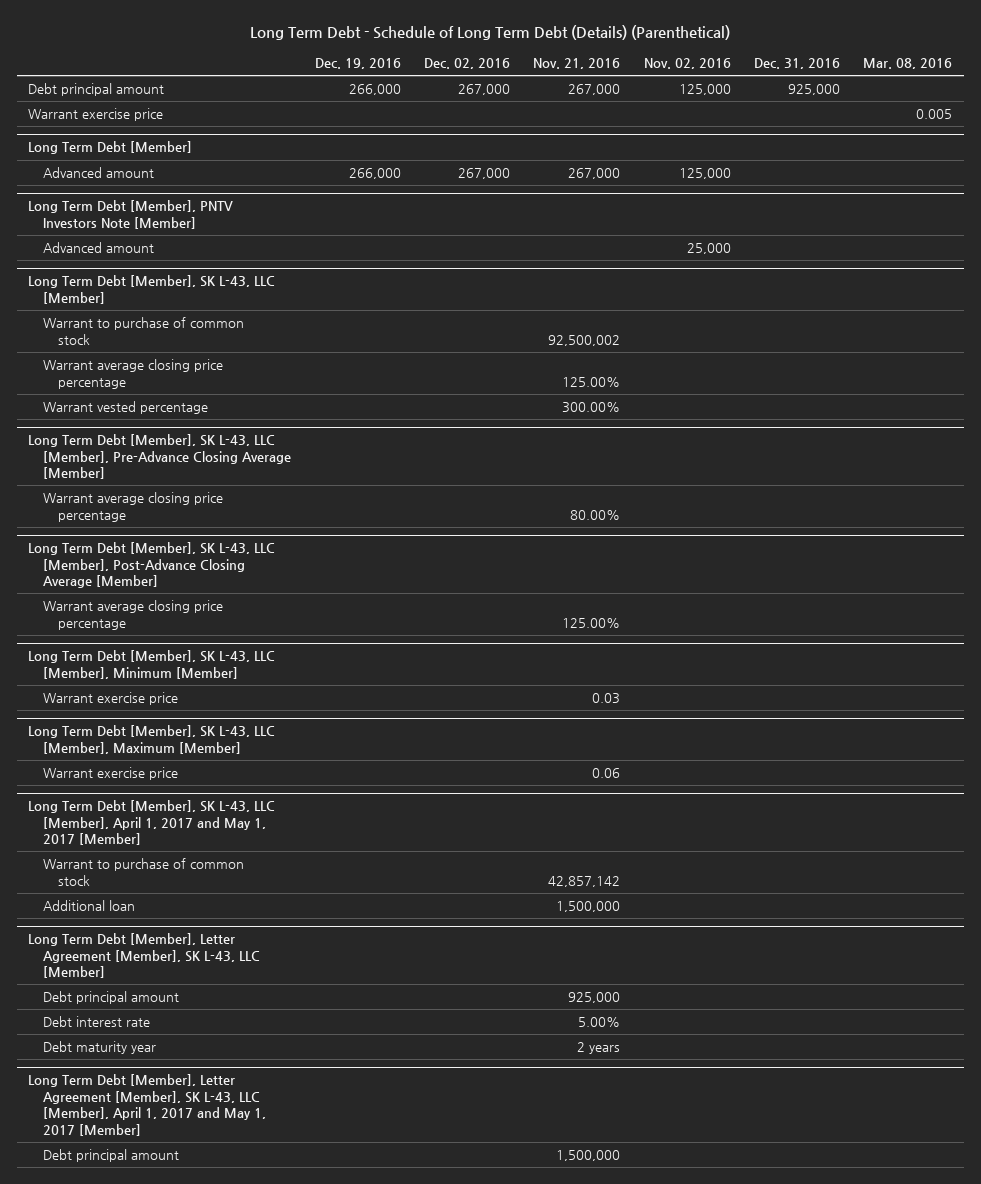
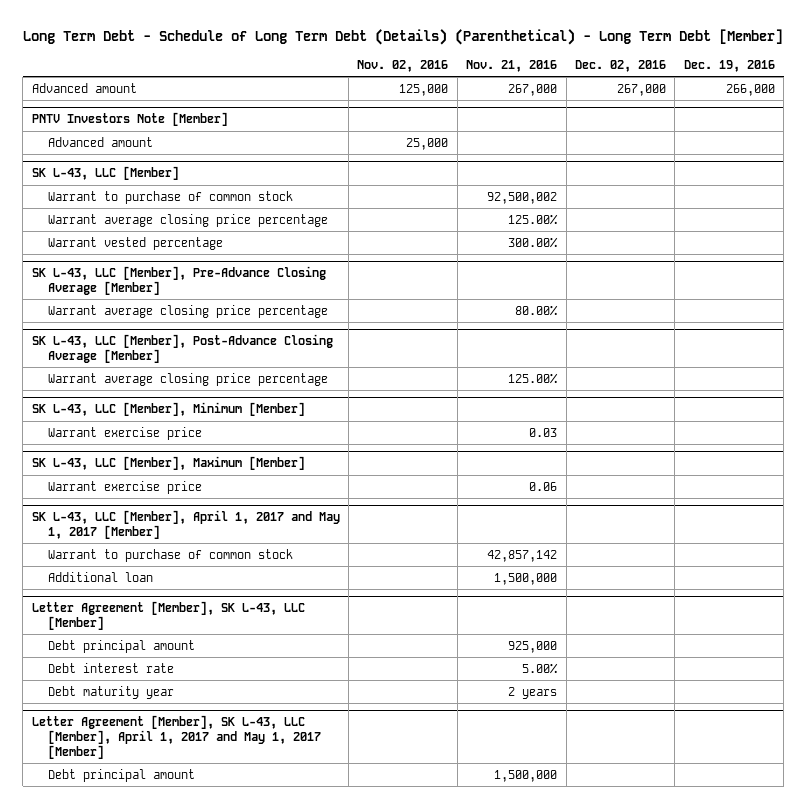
- Long Term Debt - Schedule of Long Term Debt (Details) (Parenthetical)
+ Long Term Debt - Schedule of Long Term Debt (Details) (Parenthetical) - Long Term Debt [Member]
- | Dec. 19, 2016 | Dec. 02, 2016 | Nov. 21, 2016 | Nov. 02, 2016 | Dec. 31, 2016 | Mar. 08, 2016
+ | Nov. 02, 2016 | Nov. 21, 2016 | Dec. 02, 2016 | Dec. 19, 2016
- Debt principal amount | 266,000 | 267,000 | 267,000 | 125,000 | 925,000 |
- Warrant exercise price | | | | | | 0.005
- Long Term Debt [Member]
- Long Term Debt [Member], PNTV Investors Note [Member]
+ PNTV Investors Note [Member]
- Long Term Debt [Member], SK L-43, LLC [Member]
+ SK L-43, LLC [Member]
- Long Term Debt [Member], SK L-43, LLC [Member], Pre-Advance Closing Average [Member]
+ SK L-43, LLC [Member], Pre-Advance Closing Average [Member]
- Long Term Debt [Member], SK L-43, LLC [Member], Post-Advance Closing Average [Member]
+ SK L-43, LLC [Member], Post-Advance Closing Average [Member]
- Long Term Debt [Member], SK L-43, LLC [Member], Minimum [Member]
+ SK L-43, LLC [Member], Minimum [Member]
- Long Term Debt [Member], SK L-43, LLC [Member], Maximum [Member]
+ SK L-43, LLC [Member], Maximum [Member]
- Long Term Debt [Member], SK L-43, LLC [Member], April 1, 2017 and May 1, 2017 [Member]
+ SK L-43, LLC [Member], April 1, 2017 and May 1, 2017 [Member]
- Long Term Debt [Member], Letter Agreement [Member], SK L-43, LLC [Member]
+ Letter Agreement [Member], SK L-43, LLC [Member]
- Long Term Debt [Member], Letter Agreement [Member], SK L-43, LLC [Member], April 1, 2017 and May 1, 2017 [Member]
+ Letter Agreement [Member], SK L-43, LLC [Member], April 1, 2017 and May 1, 2017 [Member]

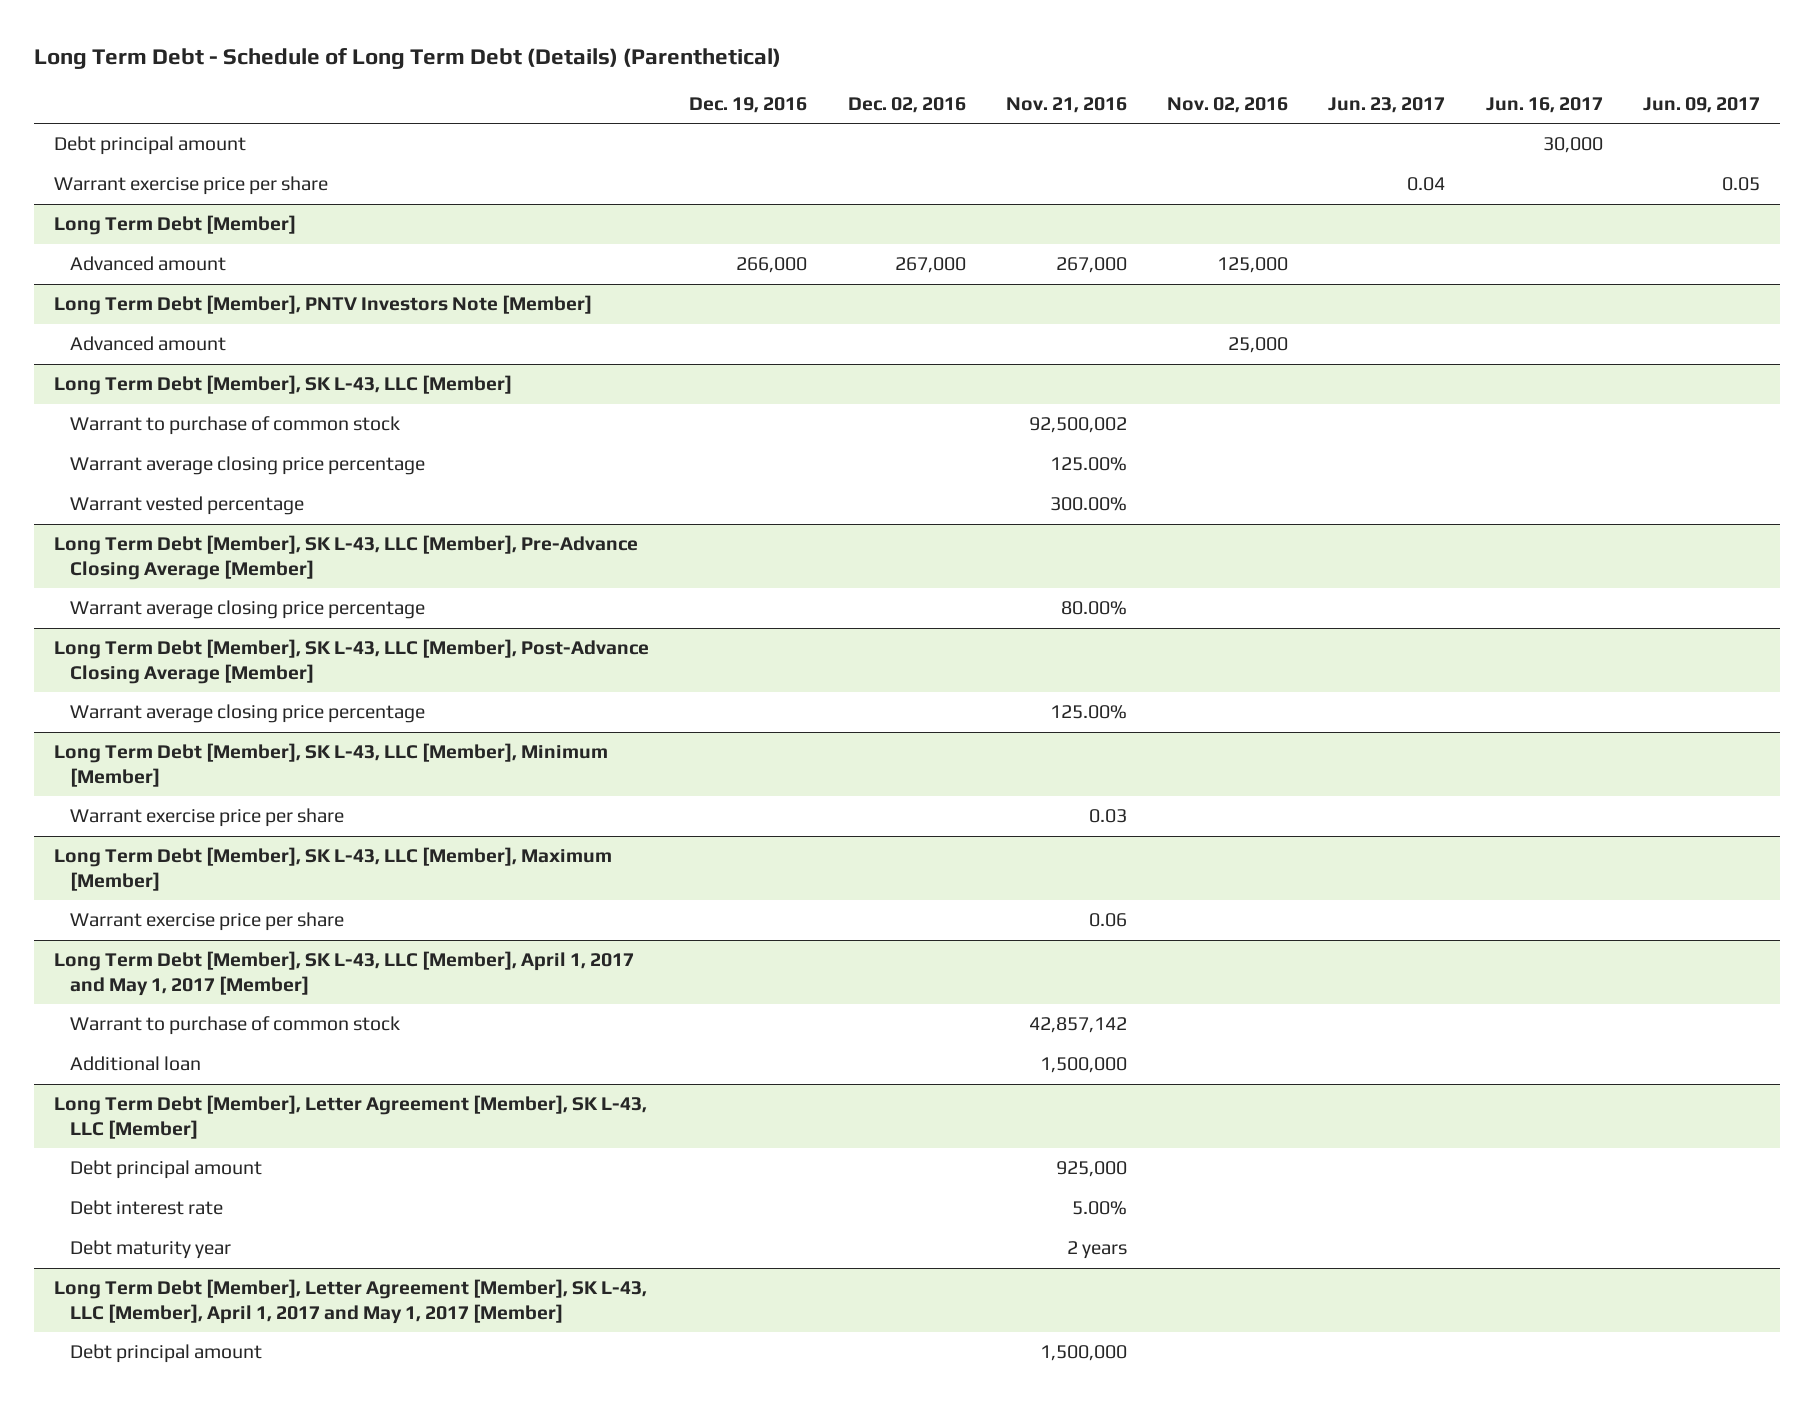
- Long Term Debt - Schedule of Long Term Debt (Details) (Parenthetical) - Long Term Debt [Member]
+ Long Term Debt - Schedule of Long Term Debt (Details) (Parenthetical)
- | Nov. 02, 2016 | Nov. 21, 2016 | Dec. 02, 2016 | Dec. 19, 2016
+ | Dec. 19, 2016 | Dec. 02, 2016 | Nov. 21, 2016 | Nov. 02, 2016 | Jun. 23, 2017 | Jun. 16, 2017 | Jun. 09, 2017
+ Debt principal amount | | | | | | 30,000 |
+ Warrant exercise price per share | | | | | 0.04 | | 0.05
+ Long Term Debt [Member]
- PNTV Investors Note [Member]
+ Long Term Debt [Member], PNTV Investors Note [Member]
- SK L-43, LLC [Member]
+ Long Term Debt [Member], SK L-43, LLC [Member]
- SK L-43, LLC [Member], Pre-Advance Closing Average [Member]
+ Long Term Debt [Member], SK L-43, LLC [Member], Pre-Advance Closing Average [Member]
- SK L-43, LLC [Member], Post-Advance Closing Average [Member]
+ Long Term Debt [Member], SK L-43, LLC [Member], Post-Advance Closing Average [Member]
- SK L-43, LLC [Member], Minimum [Member]
- Warrant exercise price | | 0.03 | |
- SK L-43, LLC [Member], Maximum [Member]
- Warrant exercise price | | 0.06 | |
- SK L-43, LLC [Member], April 1, 2017 and May 1, 2017 [Member]
+ Long Term Debt [Member], SK L-43, LLC [Member], Minimum [Member]
+ Warrant exercise price per share | | | 0.03 | | | |
+ Long Term Debt [Member], SK L-43, LLC [Member], Maximum [Member]
+ Warrant exercise price per share | | | 0.06 | | | |
+ Long Term Debt [Member], SK L-43, LLC [Member], April 1, 2017 and May 1, 2017 [Member]
- Letter Agreement [Member], SK L-43, LLC [Member]
+ Long Term Debt [Member], Letter Agreement [Member], SK L-43, LLC [Member]
- Letter Agreement [Member], SK L-43, LLC [Member], April 1, 2017 and May 1, 2017 [Member]
+ Long Term Debt [Member], Letter Agreement [Member], SK L-43, LLC [Member], April 1, 2017 and May 1, 2017 [Member]

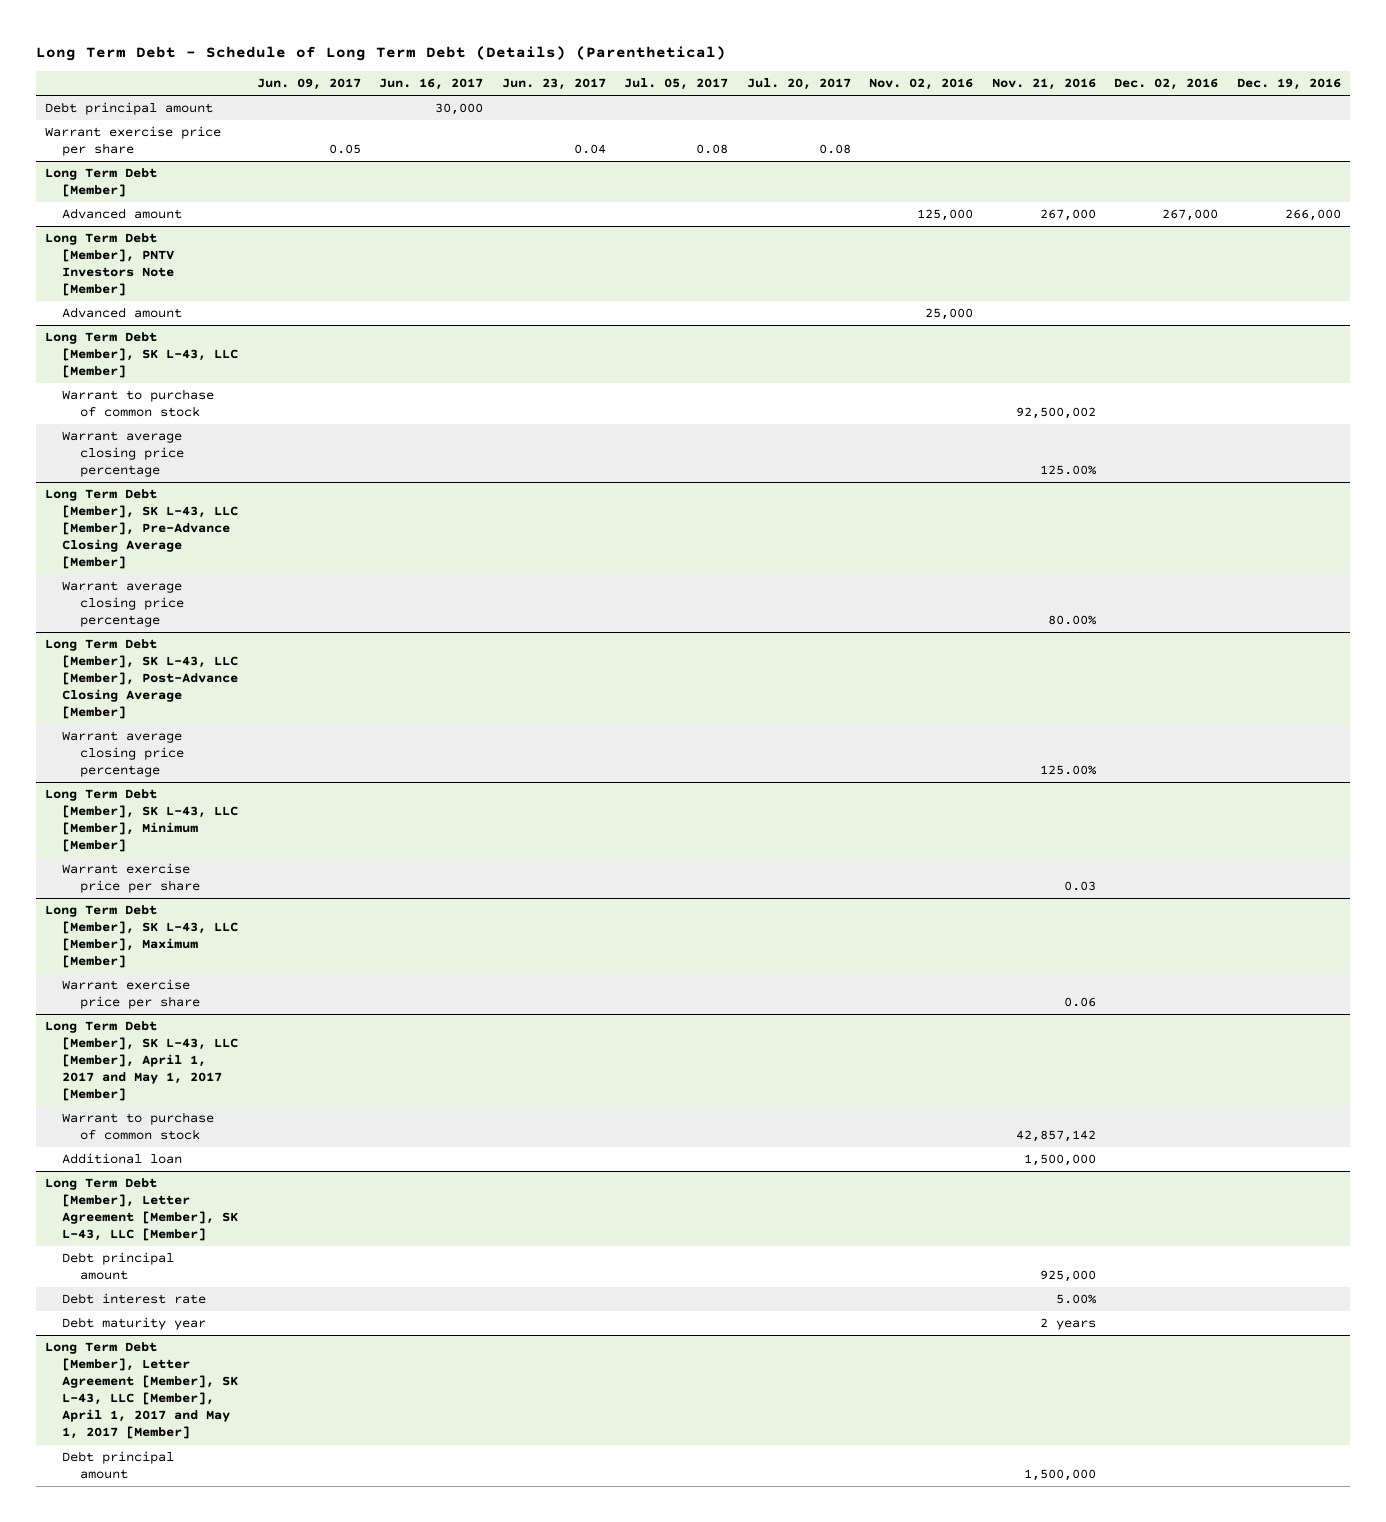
- | Dec. 19, 2016 | Dec. 02, 2016 | Nov. 21, 2016 | Nov. 02, 2016 | Jun. 23, 2017 | Jun. 16, 2017 | Jun. 09, 2017
+ | Jun. 09, 2017 | Jun. 16, 2017 | Jun. 23, 2017 | Jul. 05, 2017 | Jul. 20, 2017 | Nov. 02, 2016 | Nov. 21, 2016 | Dec. 02, 2016 | Dec. 19, 2016
@ Long Term Debt [Member], SK L-43, LLC [Member]
- Warrant vested percentage | | | 300.00% | | | |

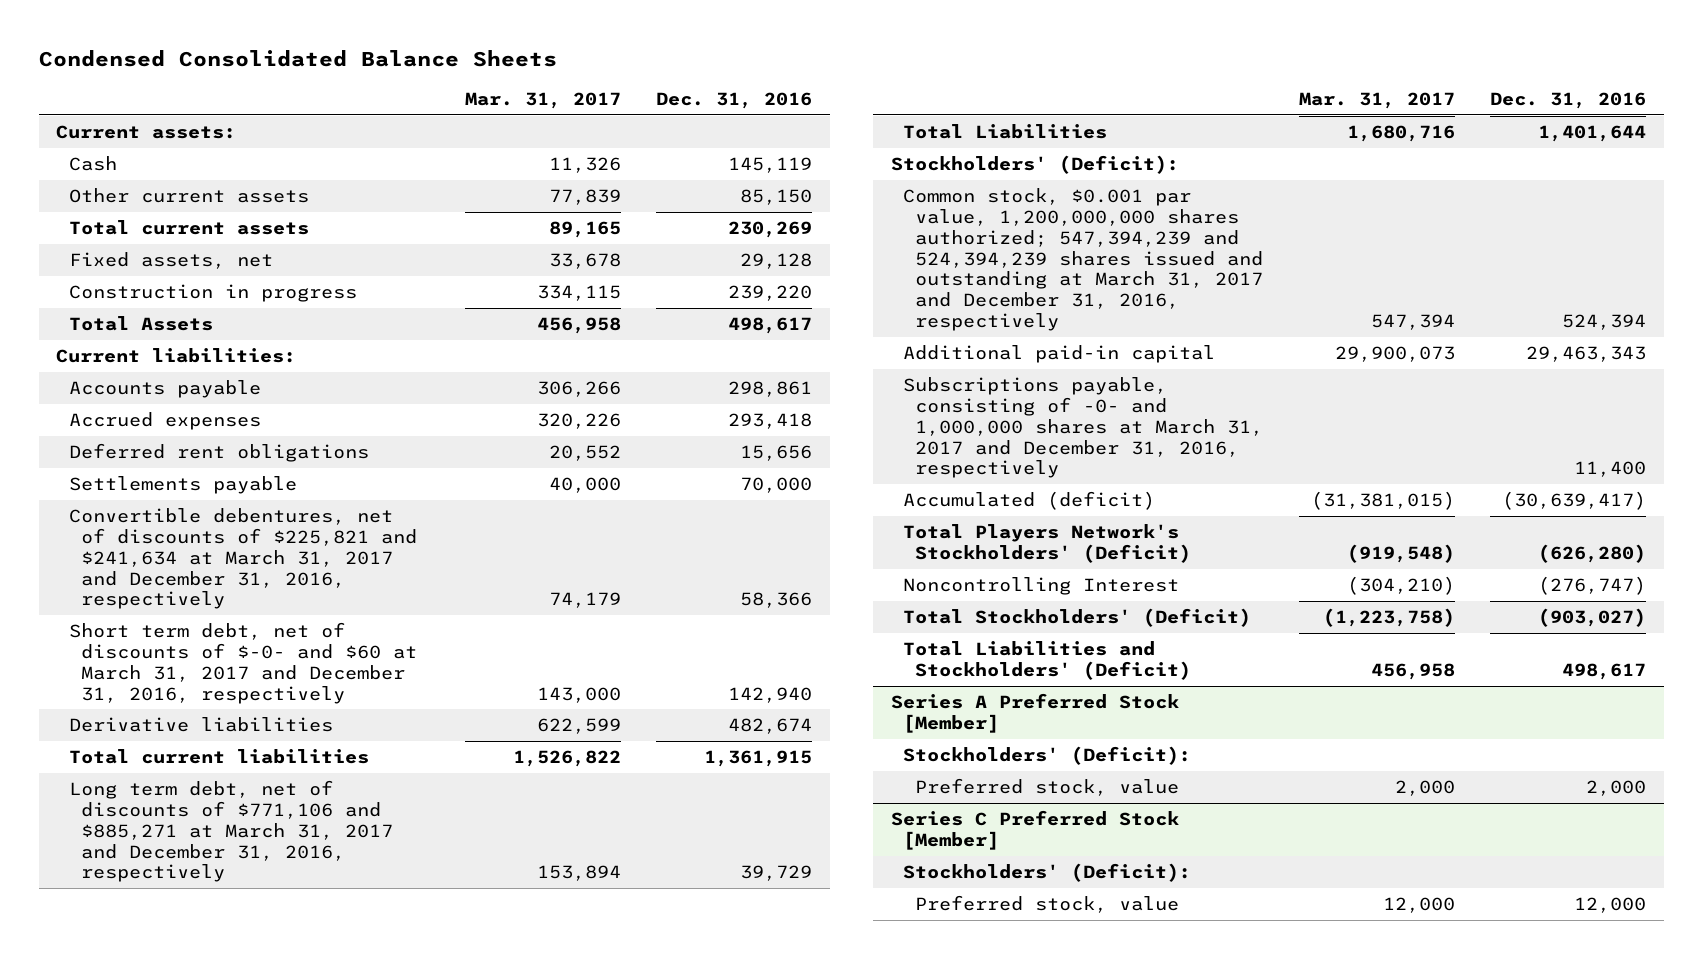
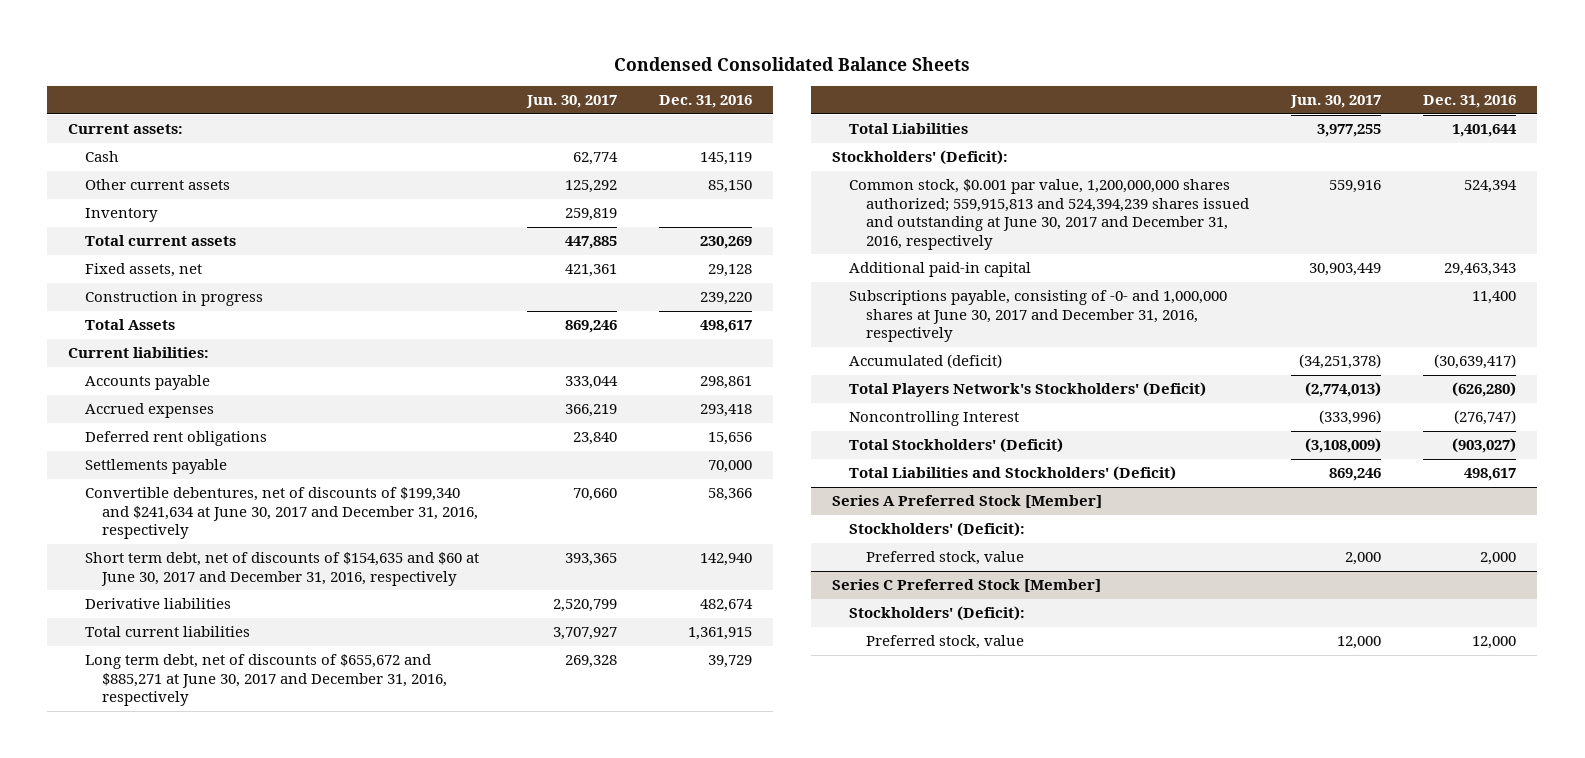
- | Mar. 31, 2017 | Dec. 31, 2016
+ | Jun. 30, 2017 | Dec. 31, 2016
+ Inventory | 259,819 |
- Convertible debentures, net of discounts of $225,821 and $241,634 at March 31, 2017 and December 31, 2016, respectively | 74,179 | 58,366
- Short term debt, net of discounts of $-0- and $60 at March 31, 2017 and December 31, 2016, respectively | 143,000 | 142,940
+ Convertible debentures, net of discounts of $199,340 and $241,634 at June 30, 2017 and December 31, 2016, respectively | 70,660 | 58,366
+ Short term debt, net of discounts of $154,635 and $60 at June 30, 2017 and December 31, 2016, respectively | 393,365 | 142,940
- Long term debt, net of discounts of $771,106 and $885,271 at March 31, 2017 and December 31, 2016, respectively | 153,894 | 39,729
+ Long term debt, net of discounts of $655,672 and $885,271 at June 30, 2017 and December 31, 2016, respectively | 269,328 | 39,729
- Common stock, $0.001 par value, 1,200,000,000 shares authorized; 547,394,239 and 524,394,239 shares issued and outstanding at March 31, 2017 and December 31, 2016, respectively | 547,394 | 524,394
+ Common stock, $0.001 par value, 1,200,000,000 shares authorized; 559,915,813 and 524,394,239 shares issued and outstanding at June 30, 2017 and December 31, 2016, respectively | 559,916 | 524,394
- Subscriptions payable, consisting of -0- and 1,000,000 shares at March 31, 2017 and December 31, 2016, respectively | | 11,400
+ Subscriptions payable, consisting of -0- and 1,000,000 shares at June 30, 2017 and December 31, 2016, respectively | | 11,400

